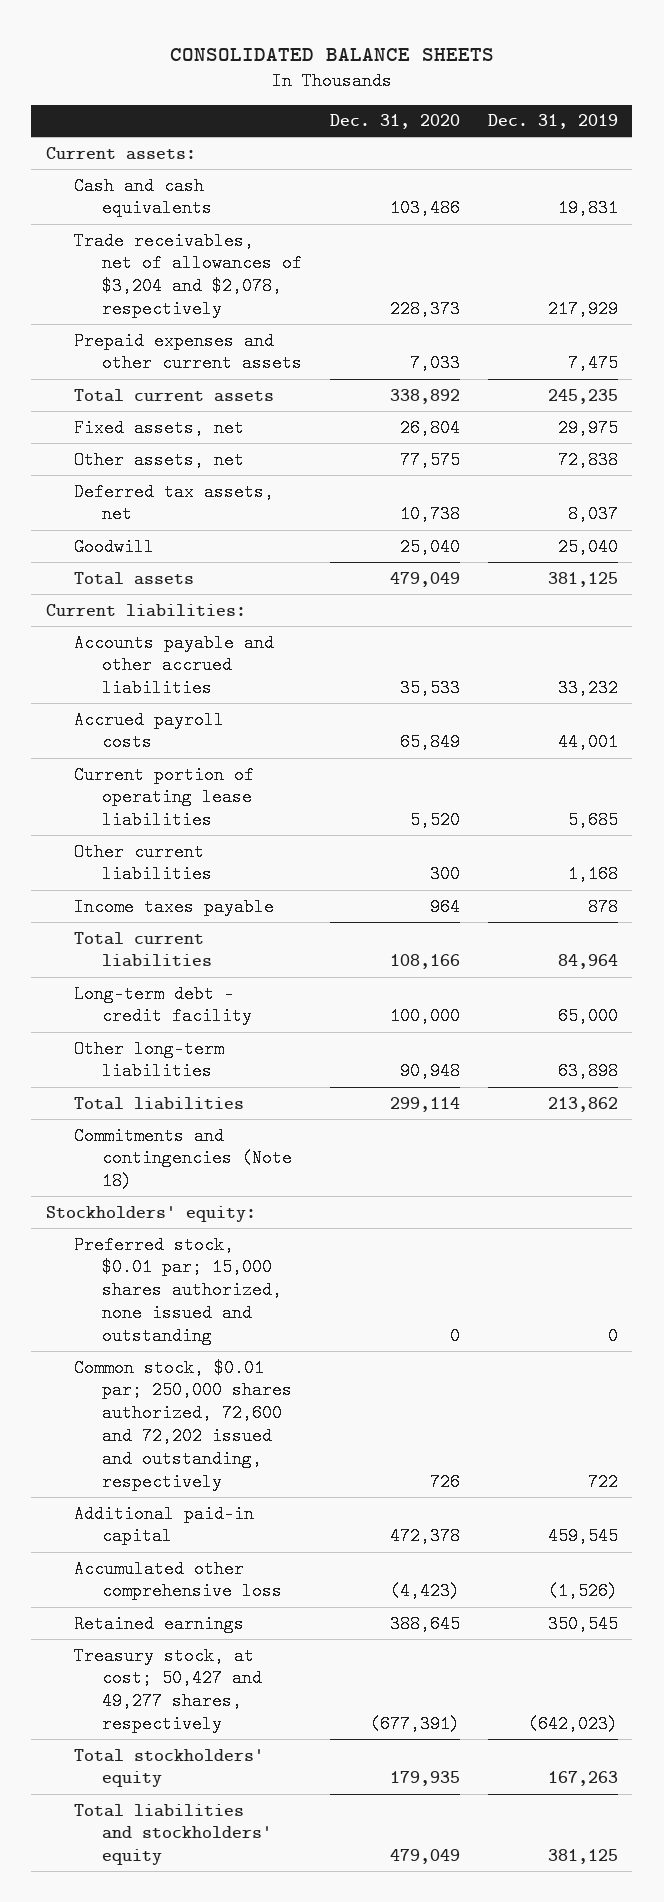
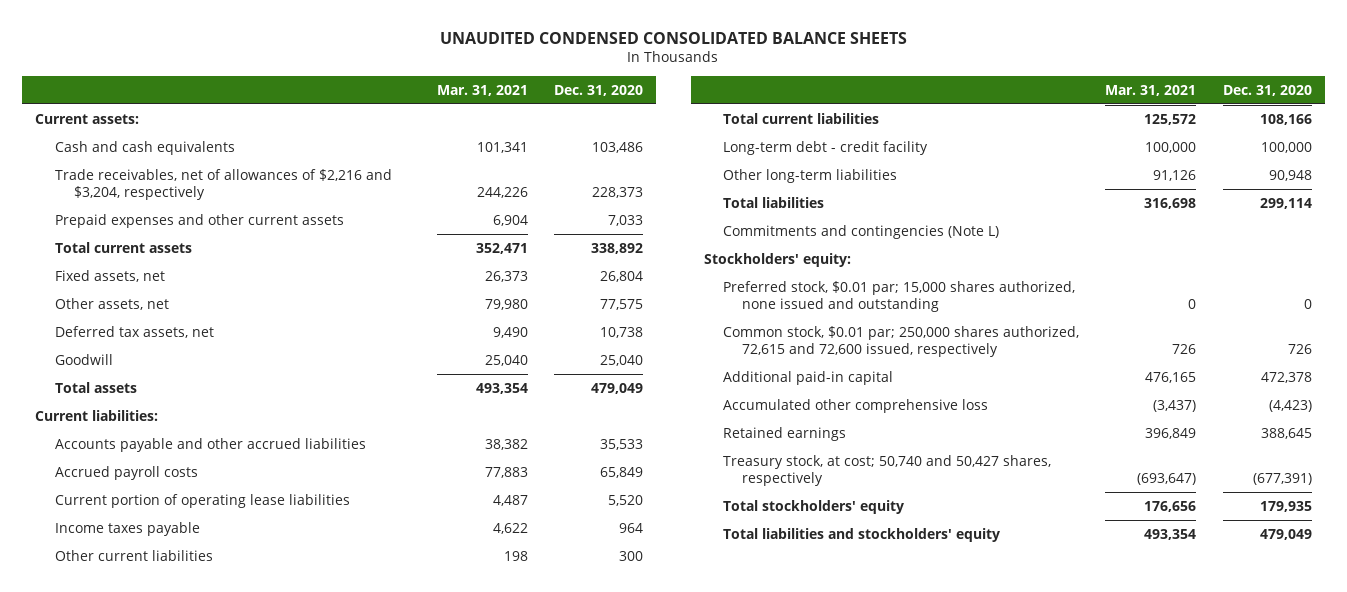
- CONSOLIDATED BALANCE SHEETS
+ UNAUDITED CONDENSED CONSOLIDATED BALANCE SHEETS
- | Dec. 31, 2020 | Dec. 31, 2019
+ | Mar. 31, 2021 | Dec. 31, 2020
- Trade receivables, net of allowances of $3,204 and $2,078, respectively | 228,373 | 217,929
+ Trade receivables, net of allowances of $2,216 and $3,204, respectively | 244,226 | 228,373
moved down: Other current liabilities | 198 | 300
- Commitments and contingencies (Note 18)
+ Commitments and contingencies (Note L)
- Common stock, $0.01 par; 250,000 shares authorized, 72,600 and 72,202 issued and outstanding, respectively | 726 | 722
+ Common stock, $0.01 par; 250,000 shares authorized, 72,615 and 72,600 issued, respectively | 726 | 726
- Treasury stock, at cost; 50,427 and 49,277 shares, respectively | (677,391) | (642,023)
+ Treasury stock, at cost; 50,740 and 50,427 shares, respectively | (693,647) | (677,391)

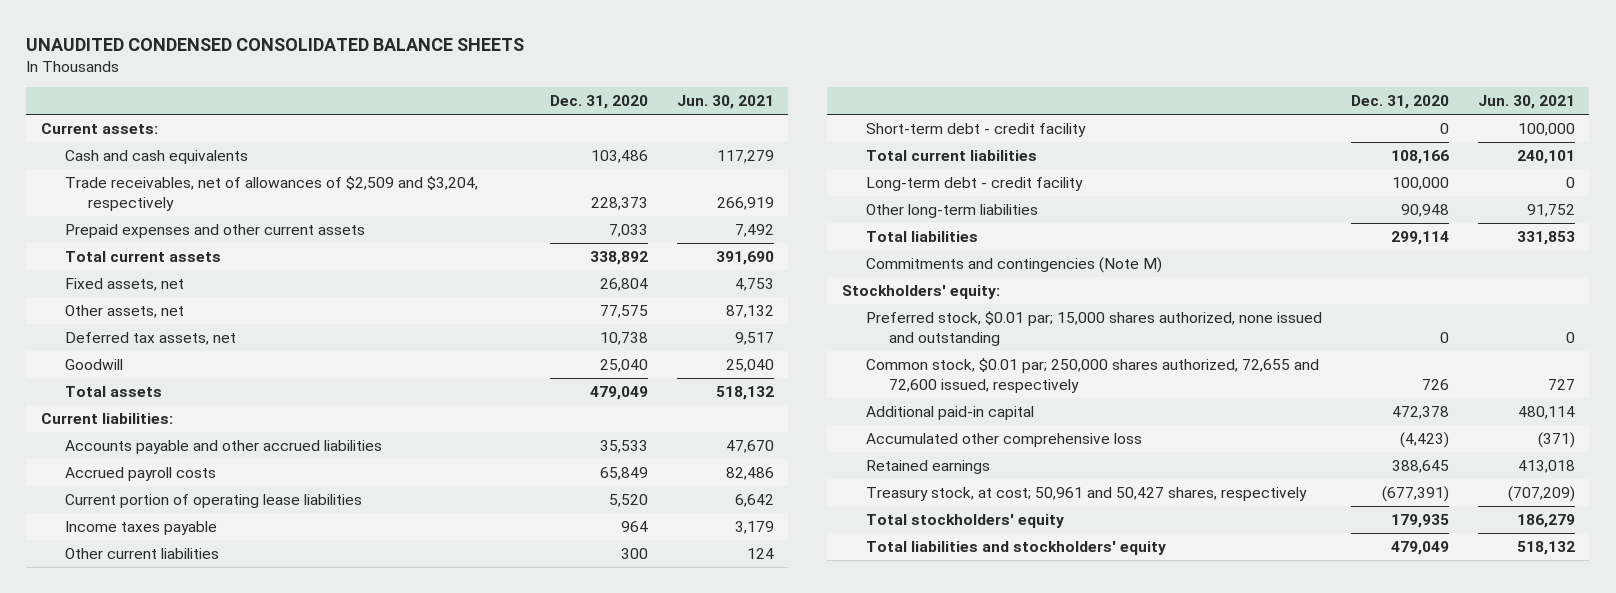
- | Mar. 31, 2021 | Dec. 31, 2020
+ | Dec. 31, 2020 | Jun. 30, 2021
- Trade receivables, net of allowances of $2,216 and $3,204, respectively | 244,226 | 228,373
+ Trade receivables, net of allowances of $2,509 and $3,204, respectively | 228,373 | 266,919
+ Short-term debt - credit facility | 0 | 100,000
- Commitments and contingencies (Note L)
+ Commitments and contingencies (Note M)
- Common stock, $0.01 par; 250,000 shares authorized, 72,615 and 72,600 issued, respectively | 726 | 726
+ Common stock, $0.01 par; 250,000 shares authorized, 72,655 and 72,600 issued, respectively | 726 | 727
- Treasury stock, at cost; 50,740 and 50,427 shares, respectively | (693,647) | (677,391)
+ Treasury stock, at cost; 50,961 and 50,427 shares, respectively | (677,391) | (707,209)

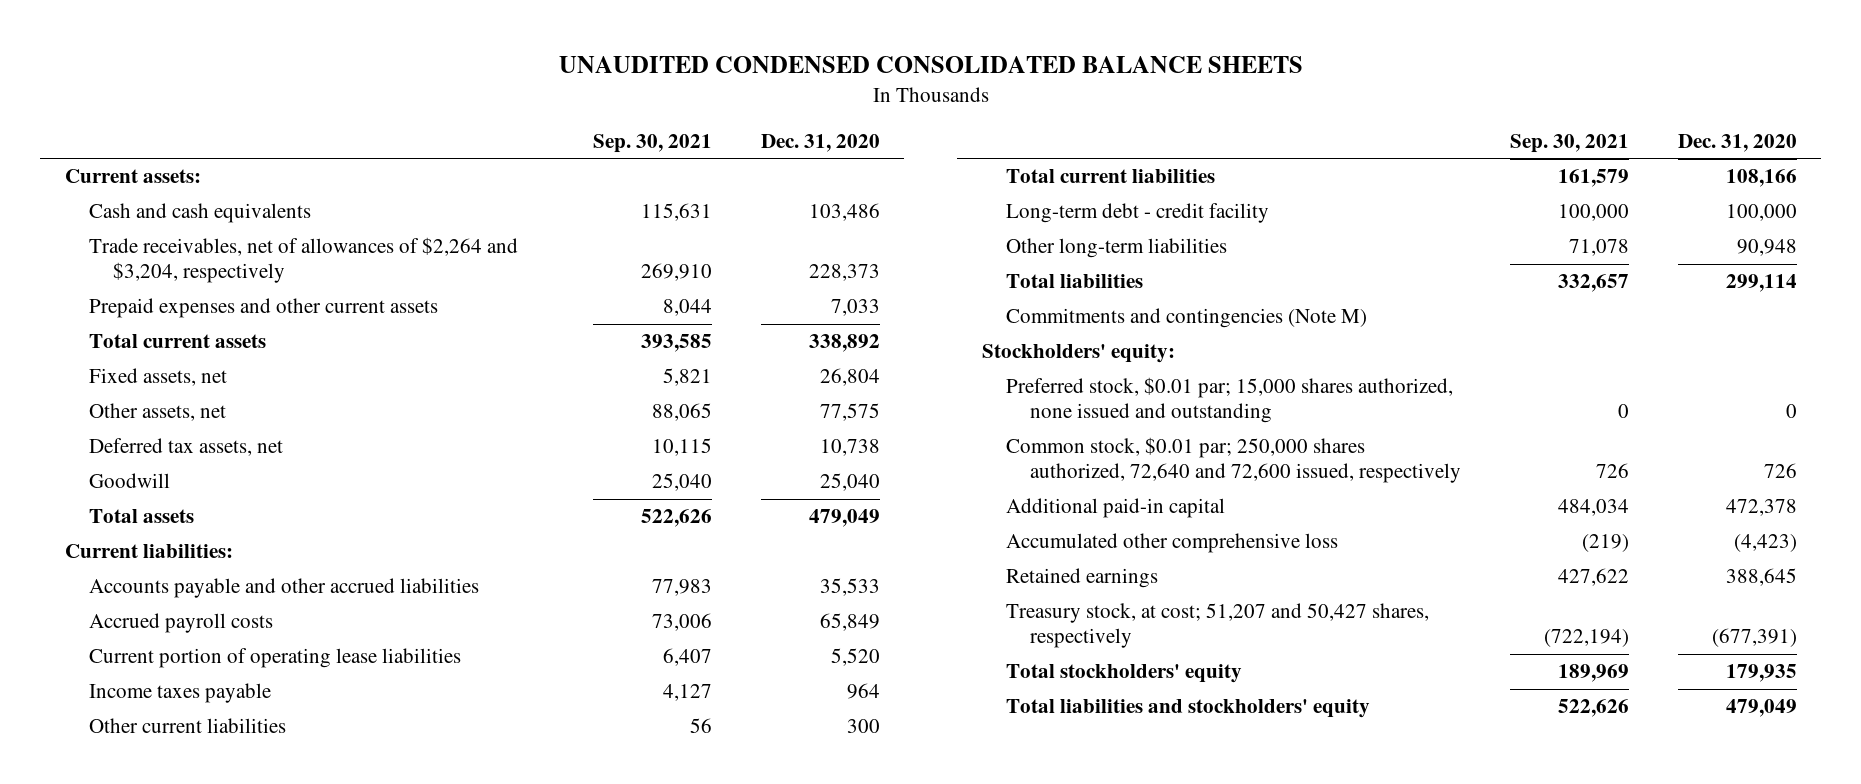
- | Dec. 31, 2020 | Jun. 30, 2021
+ | Sep. 30, 2021 | Dec. 31, 2020
- Trade receivables, net of allowances of $2,509 and $3,204, respectively | 228,373 | 266,919
+ Trade receivables, net of allowances of $2,264 and $3,204, respectively | 269,910 | 228,373
- Short-term debt - credit facility | 0 | 100,000
- Common stock, $0.01 par; 250,000 shares authorized, 72,655 and 72,600 issued, respectively | 726 | 727
+ Common stock, $0.01 par; 250,000 shares authorized, 72,640 and 72,600 issued, respectively | 726 | 726
- Treasury stock, at cost; 50,961 and 50,427 shares, respectively | (677,391) | (707,209)
+ Treasury stock, at cost; 51,207 and 50,427 shares, respectively | (722,194) | (677,391)

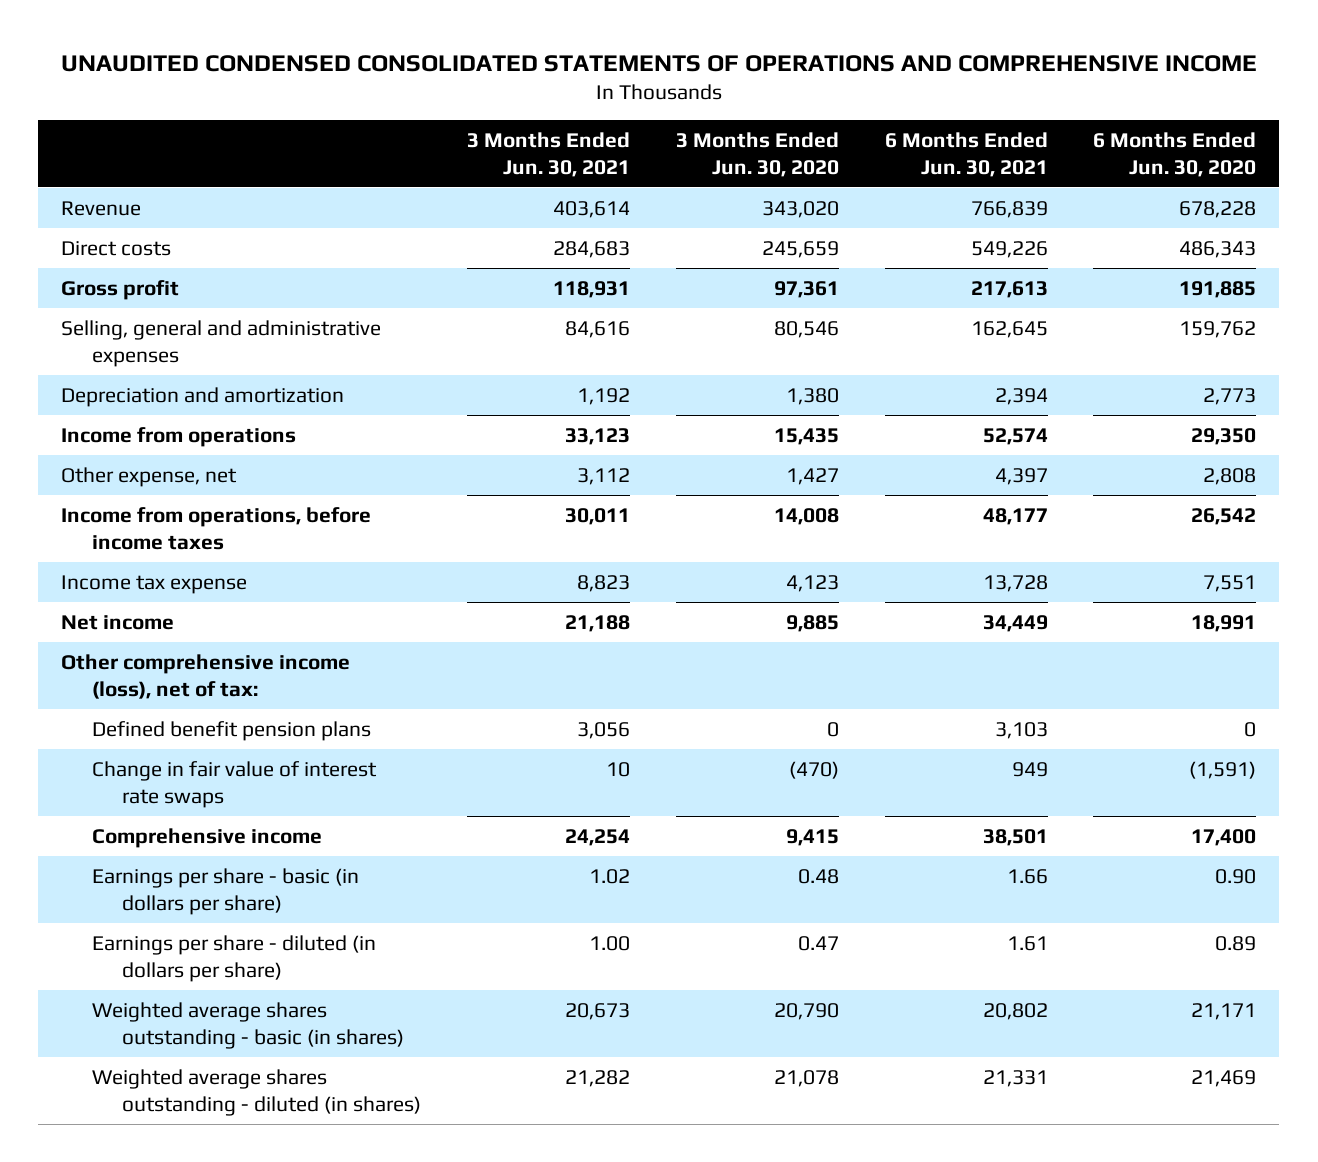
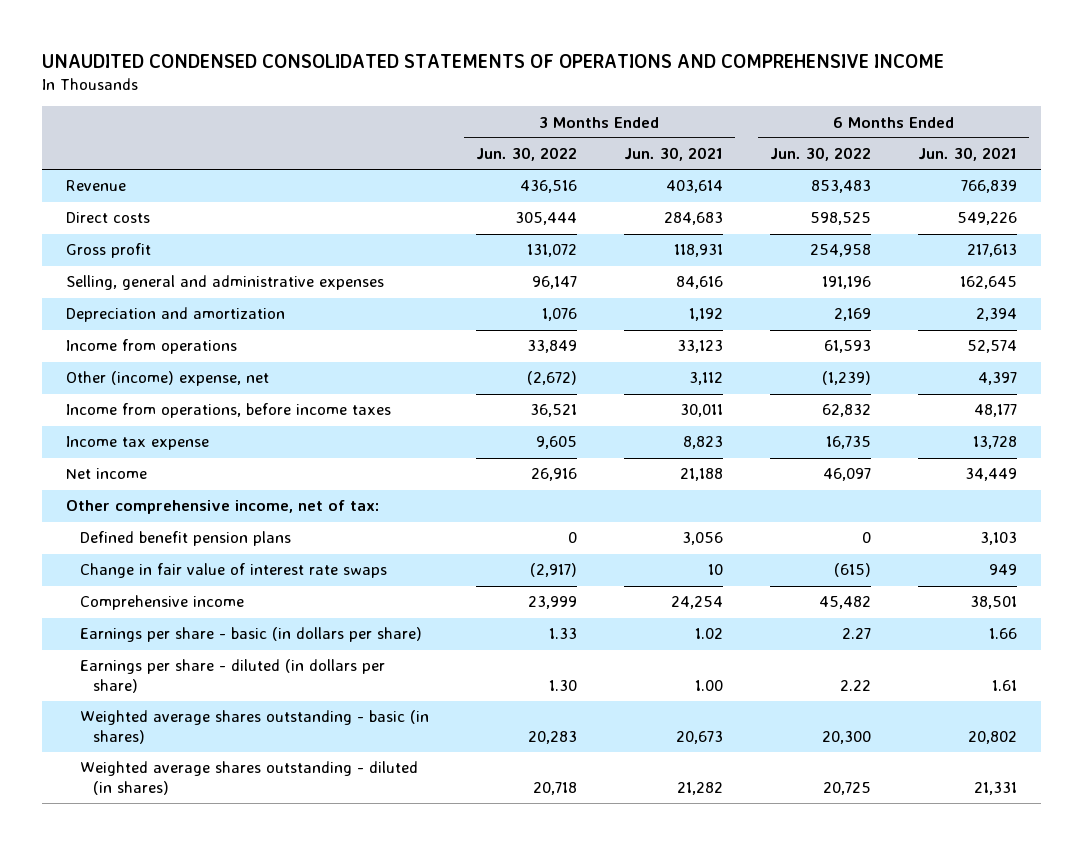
- | 3 Months Ended Jun. 30, 2021 | 3 Months Ended Jun. 30, 2020 | 6 Months Ended Jun. 30, 2021 | 6 Months Ended Jun. 30, 2020
+ | 3 Months Ended Jun. 30, 2022 | 3 Months Ended Jun. 30, 2021 | 6 Months Ended Jun. 30, 2022 | 6 Months Ended Jun. 30, 2021
- Other expense, net | 3,112 | 1,427 | 4,397 | 2,808
+ Other (income) expense, net | (2,672) | 3,112 | (1,239) | 4,397
- Other comprehensive income (loss), net of tax:
+ Other comprehensive income, net of tax:

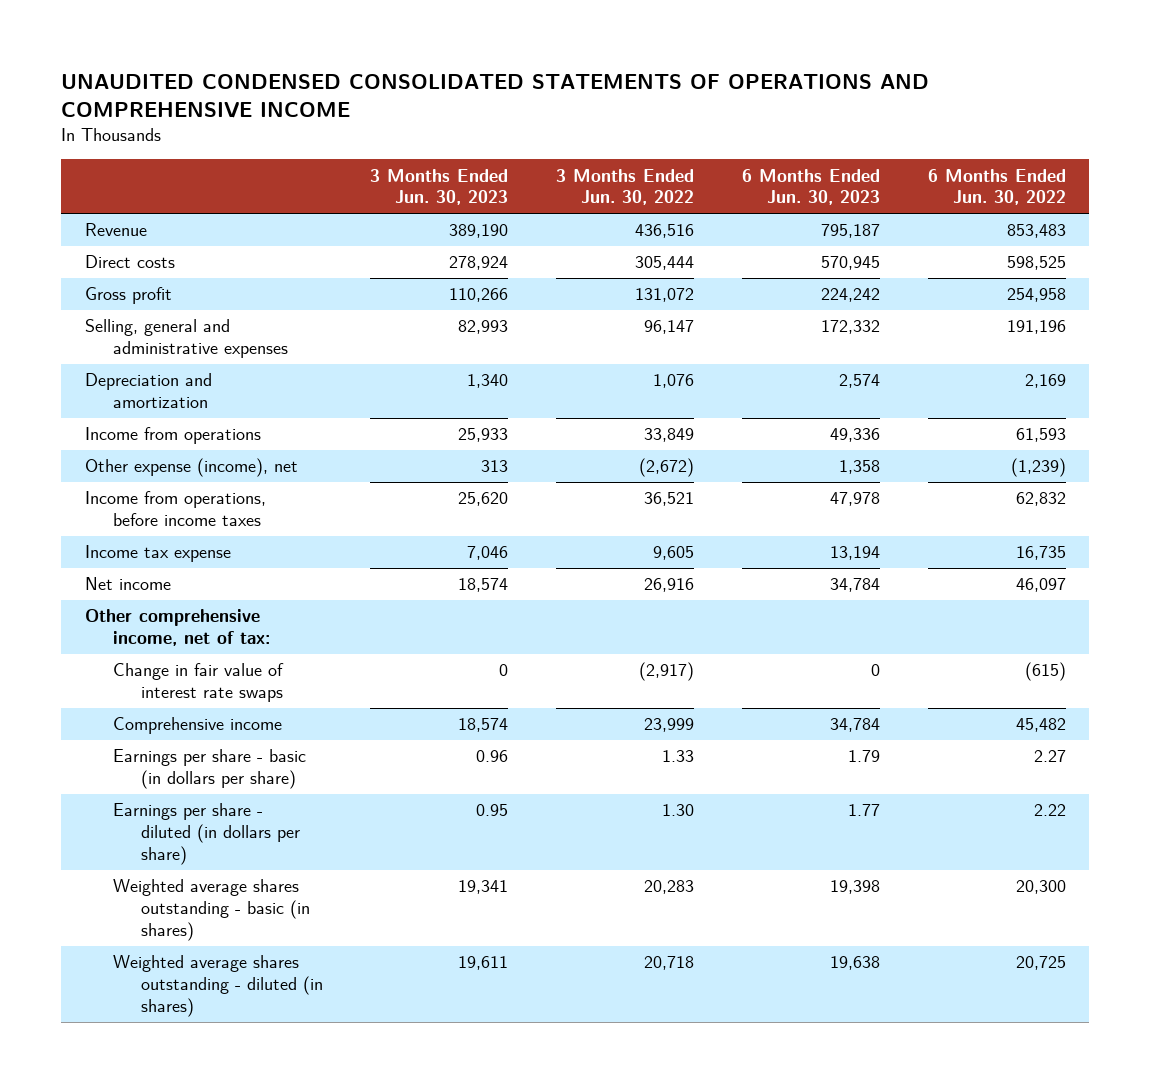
- | 3 Months Ended Jun. 30, 2022 | 3 Months Ended Jun. 30, 2021 | 6 Months Ended Jun. 30, 2022 | 6 Months Ended Jun. 30, 2021
+ | 3 Months Ended Jun. 30, 2023 | 3 Months Ended Jun. 30, 2022 | 6 Months Ended Jun. 30, 2023 | 6 Months Ended Jun. 30, 2022
- Other (income) expense, net | (2,672) | 3,112 | (1,239) | 4,397
+ Other expense (income), net | 313 | (2,672) | 1,358 | (1,239)
- Defined benefit pension plans | 0 | 3,056 | 0 | 3,103

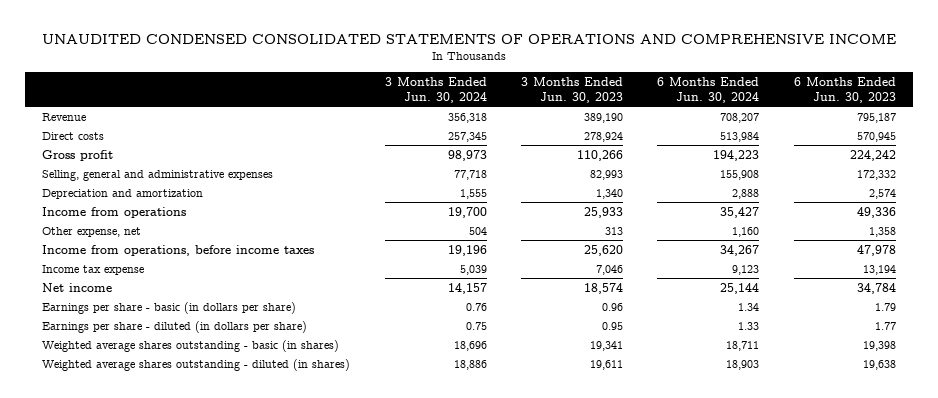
- | 3 Months Ended Jun. 30, 2023 | 3 Months Ended Jun. 30, 2022 | 6 Months Ended Jun. 30, 2023 | 6 Months Ended Jun. 30, 2022
+ | 3 Months Ended Jun. 30, 2024 | 3 Months Ended Jun. 30, 2023 | 6 Months Ended Jun. 30, 2024 | 6 Months Ended Jun. 30, 2023
- Other expense (income), net | 313 | (2,672) | 1,358 | (1,239)
+ Other expense, net | 504 | 313 | 1,160 | 1,358
- Other comprehensive income, net of tax:
- Change in fair value of interest rate swaps | 0 | (2,917) | 0 | (615)
- Comprehensive income | 18,574 | 23,999 | 34,784 | 45,482

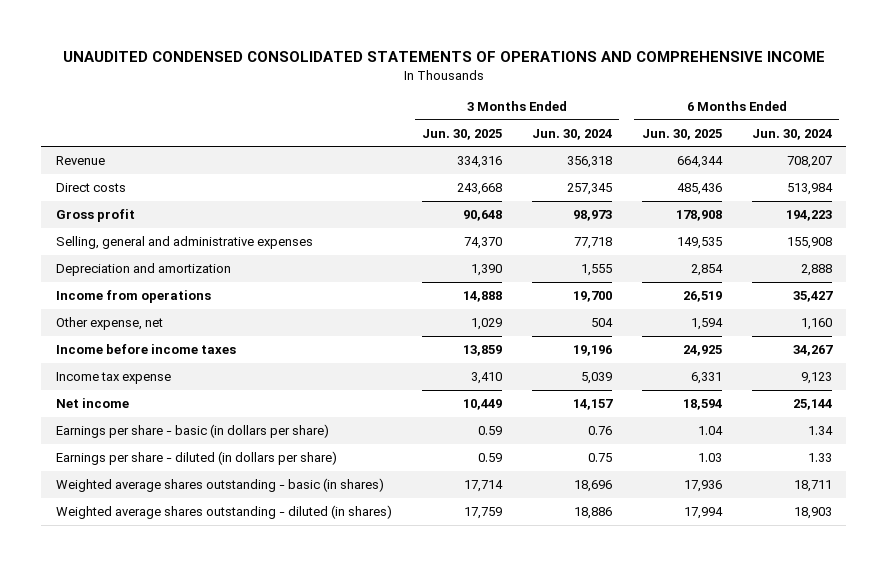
- | 3 Months Ended Jun. 30, 2024 | 3 Months Ended Jun. 30, 2023 | 6 Months Ended Jun. 30, 2024 | 6 Months Ended Jun. 30, 2023
+ | 3 Months Ended Jun. 30, 2025 | 3 Months Ended Jun. 30, 2024 | 6 Months Ended Jun. 30, 2025 | 6 Months Ended Jun. 30, 2024
- Income from operations, before income taxes | 19,196 | 25,620 | 34,267 | 47,978
+ Income before income taxes | 13,859 | 19,196 | 24,925 | 34,267

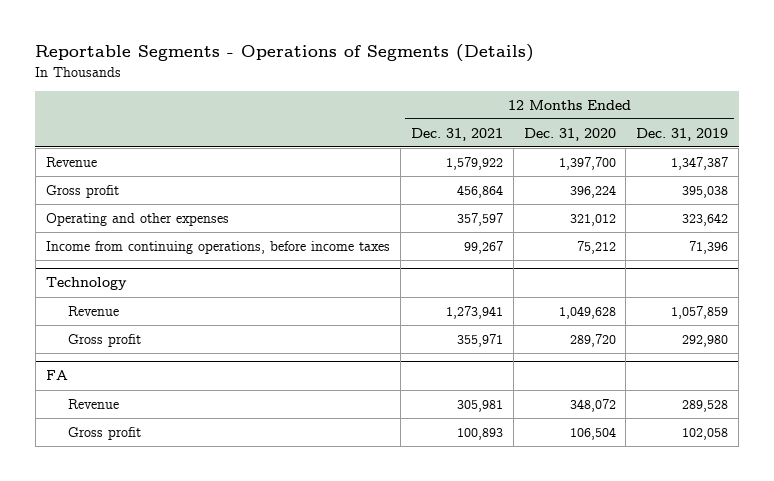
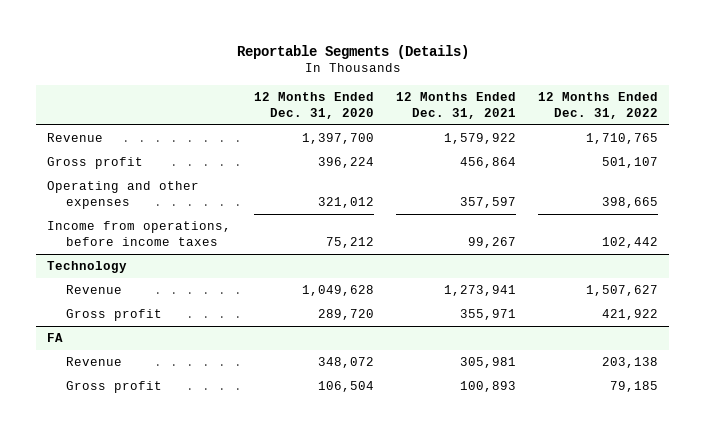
- Reportable Segments - Operations of Segments (Details)
+ Reportable Segments (Details)
- | 12 Months Ended Dec. 31, 2021 | 12 Months Ended Dec. 31, 2020 | 12 Months Ended Dec. 31, 2019
+ | 12 Months Ended Dec. 31, 2020 | 12 Months Ended Dec. 31, 2021 | 12 Months Ended Dec. 31, 2022
- Income from continuing operations, before income taxes | 99,267 | 75,212 | 71,396
+ Income from operations, before income taxes | 75,212 | 99,267 | 102,442

